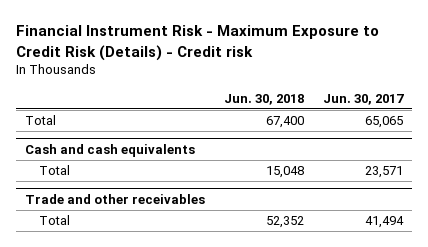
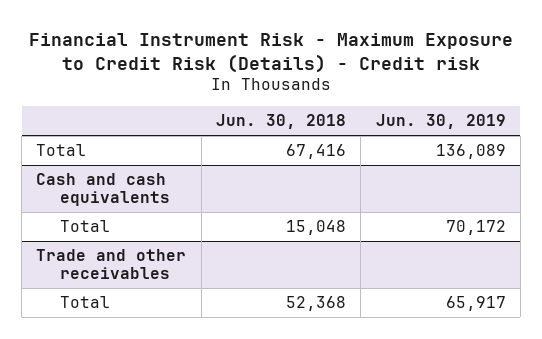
- | Jun. 30, 2018 | Jun. 30, 2017
+ | Jun. 30, 2018 | Jun. 30, 2019
- Total | 67,400 | 65,065
+ Total | 67,416 | 136,089
@ Trade and other receivables
- Total | 52,352 | 41,494
+ Total | 52,368 | 65,917

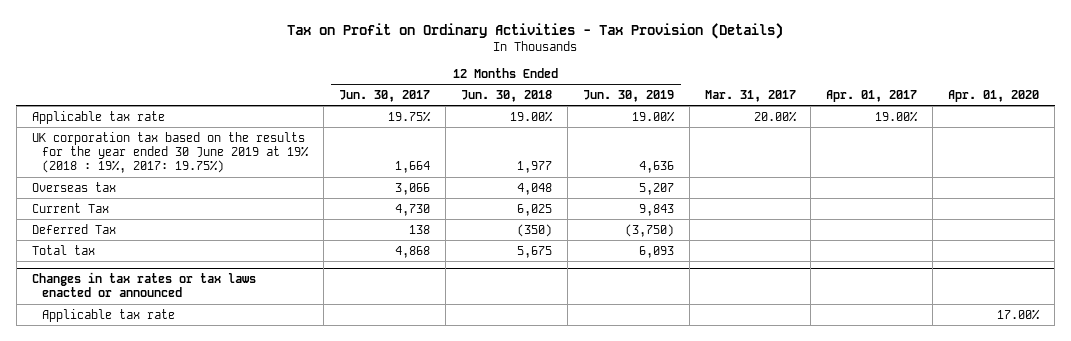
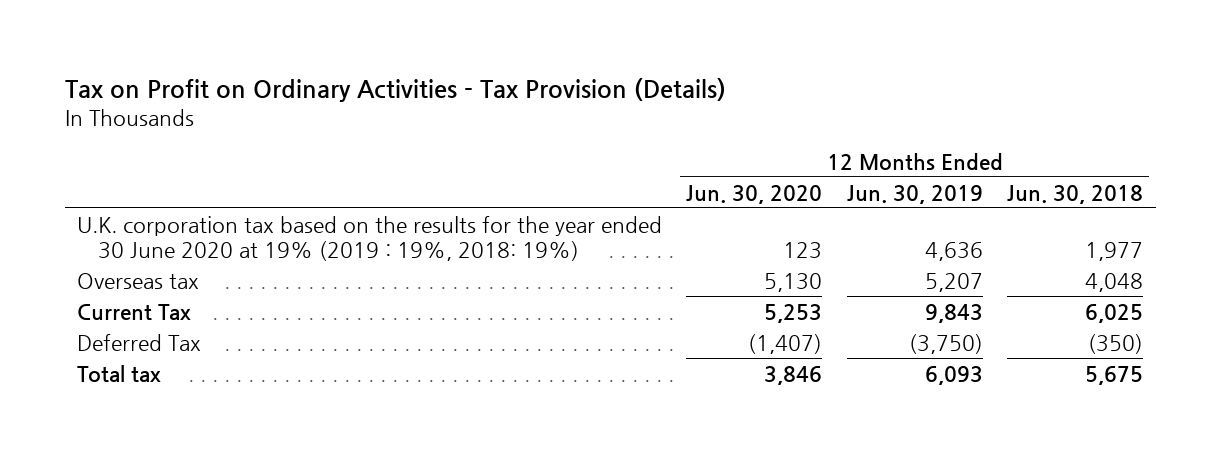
- | 12 Months Ended Jun. 30, 2017 | 12 Months Ended Jun. 30, 2018 | 12 Months Ended Jun. 30, 2019 | Mar. 31, 2017 | Apr. 01, 2017 | Apr. 01, 2020
+ | 12 Months Ended Jun. 30, 2020 | 12 Months Ended Jun. 30, 2019 | 12 Months Ended Jun. 30, 2018
- Applicable tax rate | 19.75% | 19.00% | 19.00% | 20.00% | 19.00% |
- UK corporation tax based on the results for the year ended 30 June 2019 at 19% (2018 : 19%, 2017: 19.75%) | 1,664 | 1,977 | 4,636 | | |
+ U.K. corporation tax based on the results for the year ended 30 June 2020 at 19% (2019 : 19%, 2018: 19%) | 123 | 4,636 | 1,977
- Changes in tax rates or tax laws enacted or announced
- Applicable tax rate | | | | | | 17.00%

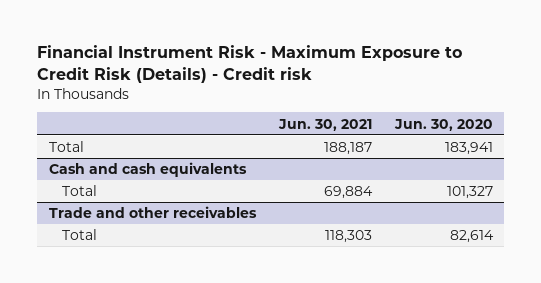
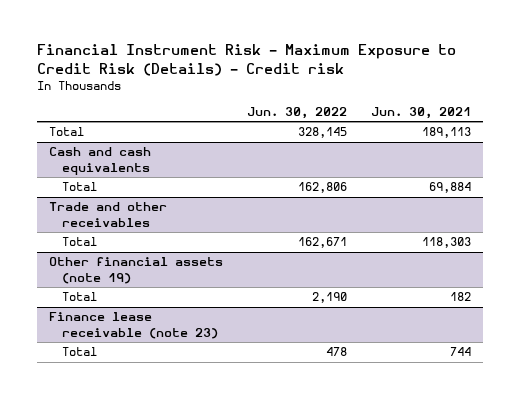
- | Jun. 30, 2021 | Jun. 30, 2020
+ | Jun. 30, 2022 | Jun. 30, 2021
- Total | 188,187 | 183,941
+ Total | 328,145 | 189,113
+ Other financial assets (note 19)
+ Total | 2,190 | 182
+ Finance lease receivable (note 23)
+ Total | 478 | 744

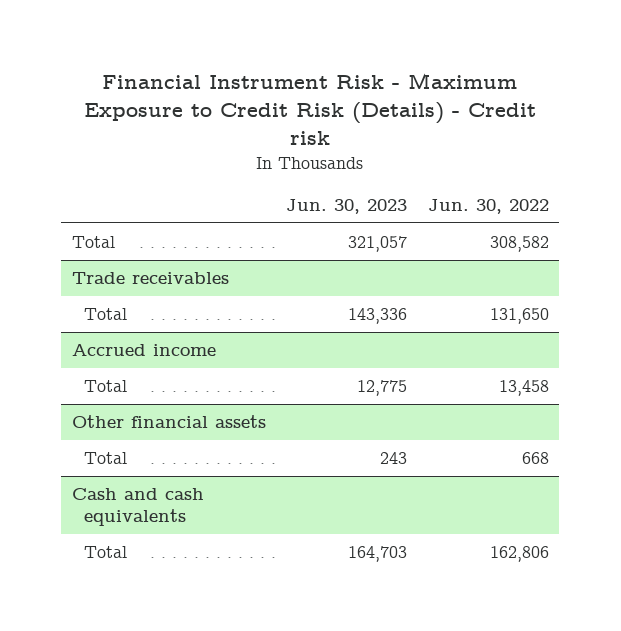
- | Jun. 30, 2022 | Jun. 30, 2021
+ | Jun. 30, 2023 | Jun. 30, 2022
- Total | 328,145 | 189,113
+ Total | 321,057 | 308,582
+ Trade receivables
+ Total | 143,336 | 131,650
+ Accrued income
+ Total | 12,775 | 13,458
+ Other financial assets
+ Total | 243 | 668
- Trade and other receivables
- Total | 162,671 | 118,303
- Other financial assets (note 19)
- Total | 2,190 | 182
- Finance lease receivable (note 23)
- Total | 478 | 744

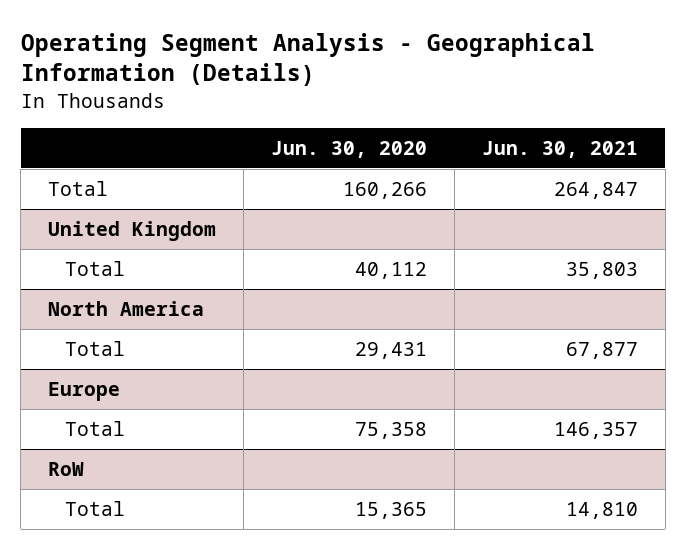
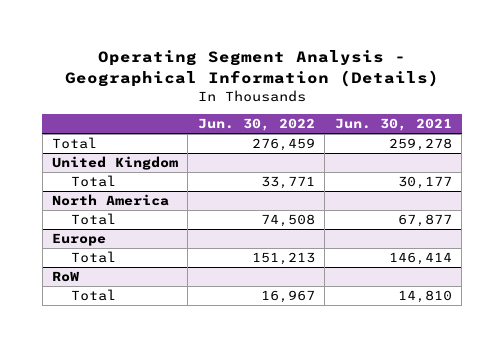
- | Jun. 30, 2020 | Jun. 30, 2021
+ | Jun. 30, 2022 | Jun. 30, 2021
- Total | 160,266 | 264,847
+ Total | 276,459 | 259,278
@ United Kingdom
- Total | 40,112 | 35,803
+ Total | 33,771 | 30,177
@ Europe
- Total | 75,358 | 146,357
+ Total | 151,213 | 146,414

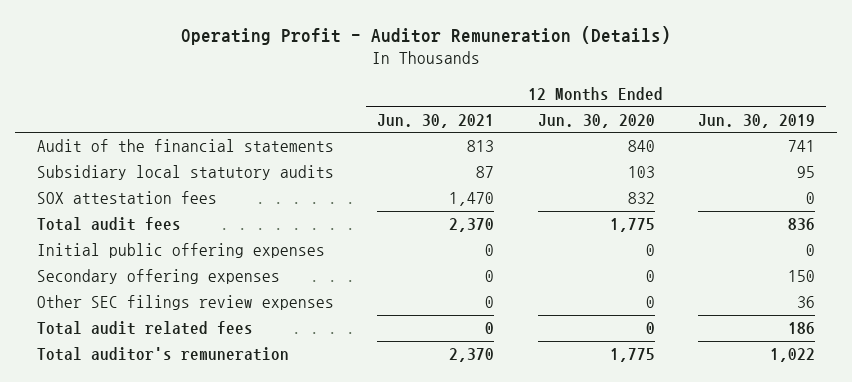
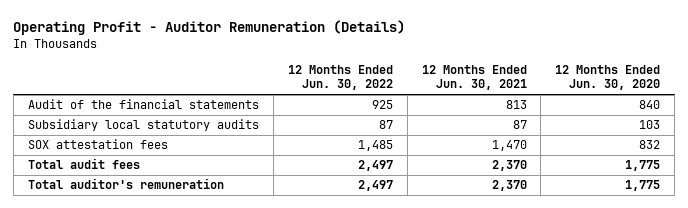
- | 12 Months Ended Jun. 30, 2021 | 12 Months Ended Jun. 30, 2020 | 12 Months Ended Jun. 30, 2019
+ | 12 Months Ended Jun. 30, 2022 | 12 Months Ended Jun. 30, 2021 | 12 Months Ended Jun. 30, 2020
- Initial public offering expenses | 0 | 0 | 0
- Secondary offering expenses | 0 | 0 | 150
- Other SEC filings review expenses | 0 | 0 | 36
- Total audit related fees | 0 | 0 | 186

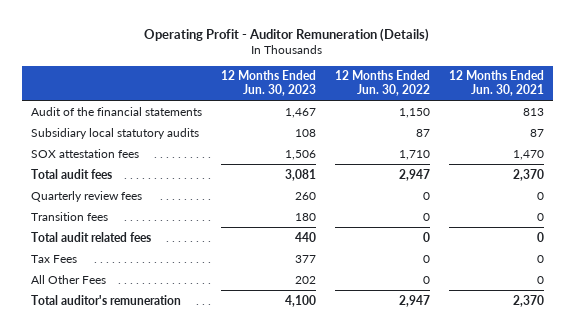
- | 12 Months Ended Jun. 30, 2022 | 12 Months Ended Jun. 30, 2021 | 12 Months Ended Jun. 30, 2020
+ | 12 Months Ended Jun. 30, 2023 | 12 Months Ended Jun. 30, 2022 | 12 Months Ended Jun. 30, 2021
- Audit of the financial statements | 925 | 813 | 840
+ Audit of the financial statements | 1,467 | 1,150 | 813
- SOX attestation fees | 1,485 | 1,470 | 832
- Total audit fees | 2,497 | 2,370 | 1,775
- Total auditor's remuneration | 2,497 | 2,370 | 1,775
+ SOX attestation fees | 1,506 | 1,710 | 1,470
+ Total audit fees | 3,081 | 2,947 | 2,370
+ Quarterly review fees | 260 | 0 | 0
+ Transition fees | 180 | 0 | 0
+ Total audit related fees | 440 | 0 | 0
+ Tax Fees | 377 | 0 | 0
+ All Other Fees | 202 | 0 | 0
+ Total auditor's remuneration | 4,100 | 2,947 | 2,370

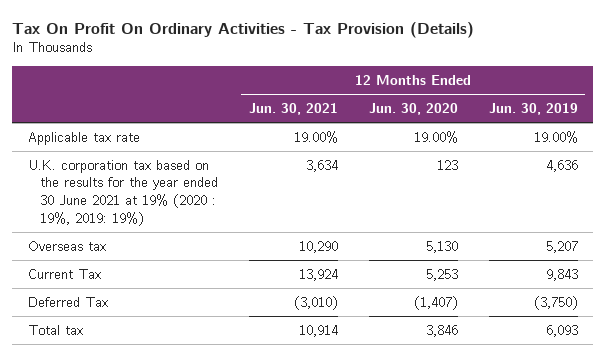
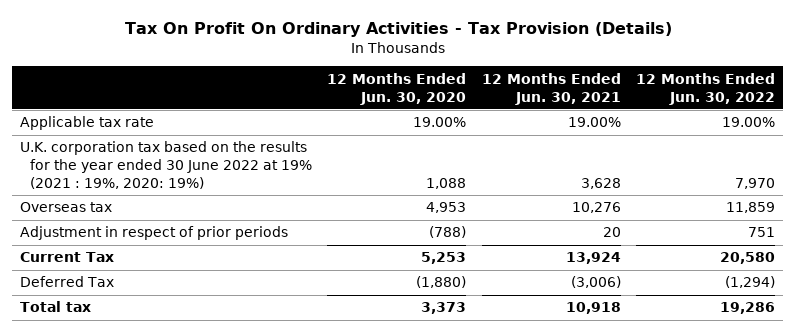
- | 12 Months Ended Jun. 30, 2021 | 12 Months Ended Jun. 30, 2020 | 12 Months Ended Jun. 30, 2019
+ | 12 Months Ended Jun. 30, 2020 | 12 Months Ended Jun. 30, 2021 | 12 Months Ended Jun. 30, 2022
- U.K. corporation tax based on the results for the year ended 30 June 2021 at 19% (2020 : 19%, 2019: 19%) | 3,634 | 123 | 4,636
- Overseas tax | 10,290 | 5,130 | 5,207
+ U.K. corporation tax based on the results for the year ended 30 June 2022 at 19% (2021 : 19%, 2020: 19%) | 1,088 | 3,628 | 7,970
+ Overseas tax | 4,953 | 10,276 | 11,859
+ Adjustment in respect of prior periods | (788) | 20 | 751
- Deferred Tax | (3,010) | (1,407) | (3,750)
- Total tax | 10,914 | 3,846 | 6,093
+ Deferred Tax | (1,880) | (3,006) | (1,294)
+ Total tax | 3,373 | 10,918 | 19,286

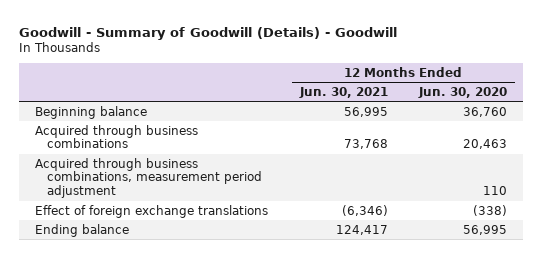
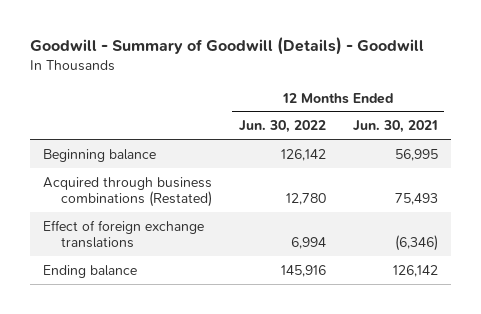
- | 12 Months Ended Jun. 30, 2021 | 12 Months Ended Jun. 30, 2020
+ | 12 Months Ended Jun. 30, 2022 | 12 Months Ended Jun. 30, 2021
- Acquired through business combinations | 73,768 | 20,463
- Acquired through business combinations, measurement period adjustment | | 110
+ Acquired through business combinations (Restated) | 12,780 | 75,493
- Ending balance | 124,417 | 56,995
+ Ending balance | 145,916 | 126,142

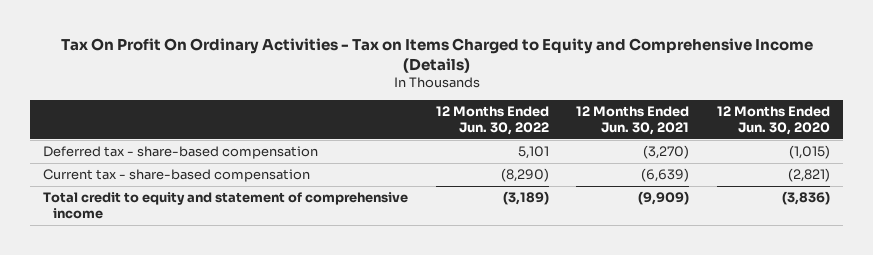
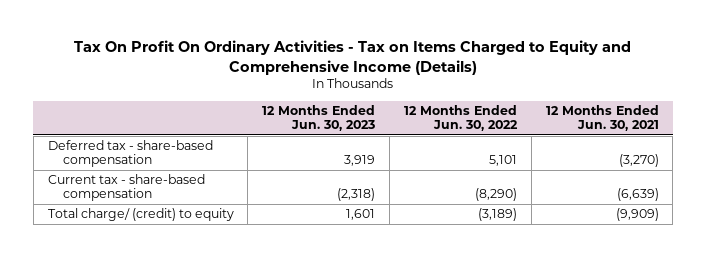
- | 12 Months Ended Jun. 30, 2022 | 12 Months Ended Jun. 30, 2021 | 12 Months Ended Jun. 30, 2020
+ | 12 Months Ended Jun. 30, 2023 | 12 Months Ended Jun. 30, 2022 | 12 Months Ended Jun. 30, 2021
- Total credit to equity and statement of comprehensive income | (3,189) | (9,909) | (3,836)
+ Total charge/ (credit) to equity | 1,601 | (3,189) | (9,909)

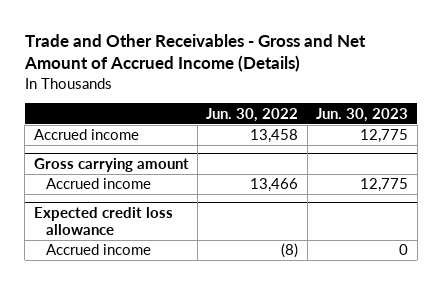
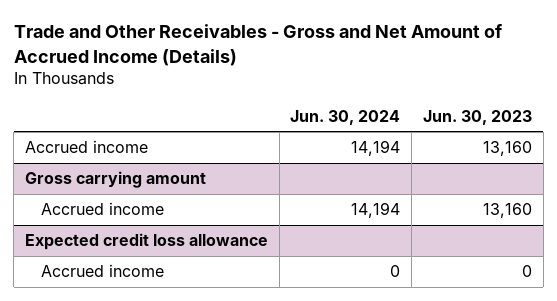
- | Jun. 30, 2022 | Jun. 30, 2023
+ | Jun. 30, 2024 | Jun. 30, 2023
- Accrued income | 13,458 | 12,775
+ Accrued income | 14,194 | 13,160
@ Gross carrying amount
- Accrued income | 13,466 | 12,775
+ Accrued income | 14,194 | 13,160

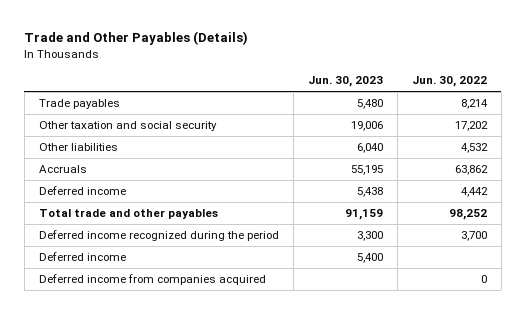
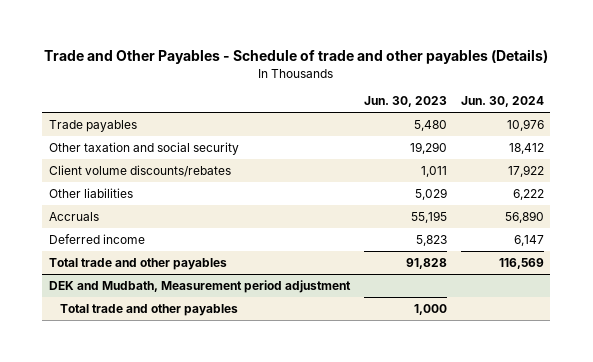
- Trade and Other Payables (Details)
+ Trade and Other Payables - Schedule of trade and other payables (Details)
- | Jun. 30, 2023 | Jun. 30, 2022
+ | Jun. 30, 2023 | Jun. 30, 2024
- Other taxation and social security | 19,006 | 17,202
- Other liabilities | 6,040 | 4,532
+ Other taxation and social security | 19,290 | 18,412
+ Client volume discounts/rebates | 1,011 | 17,922
+ Other liabilities | 5,029 | 6,222
- Deferred income | 5,438 | 4,442
- Total trade and other payables | 91,159 | 98,252
- Deferred income recognized during the period | 3,300 | 3,700
- Deferred income | 5,400 |
- Deferred income from companies acquired | | 0
+ Deferred income | 5,823 | 6,147
+ Total trade and other payables | 91,828 | 116,569
+ DEK and Mudbath, Measurement period adjustment
+ Total trade and other payables | 1,000 |

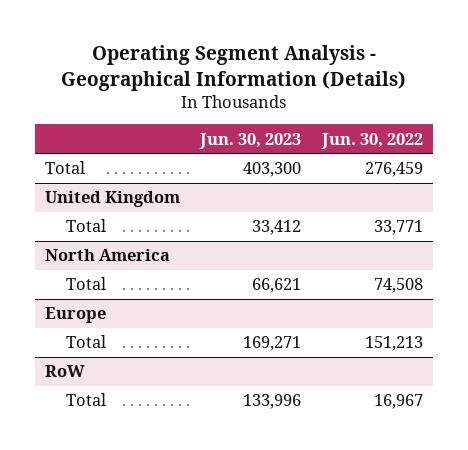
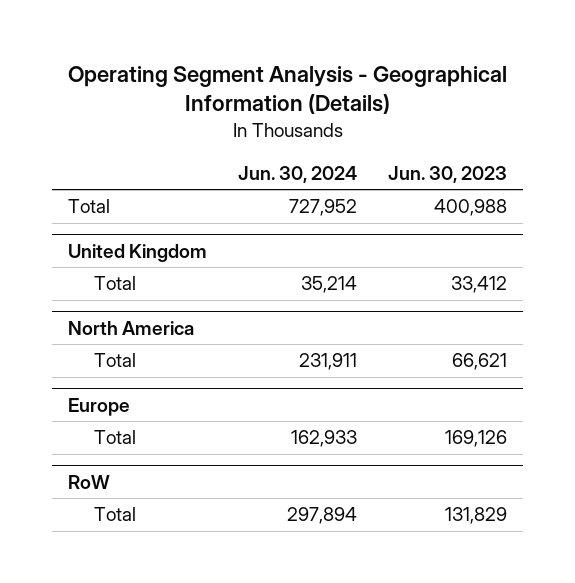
- | Jun. 30, 2023 | Jun. 30, 2022
+ | Jun. 30, 2024 | Jun. 30, 2023
- Total | 403,300 | 276,459
+ Total | 727,952 | 400,988
@ Europe
- Total | 169,271 | 151,213
+ Total | 162,933 | 169,126
@ RoW
- Total | 133,996 | 16,967
+ Total | 297,894 | 131,829

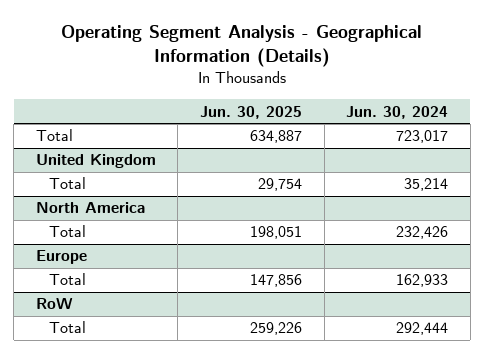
- | Jun. 30, 2024 | Jun. 30, 2023
+ | Jun. 30, 2025 | Jun. 30, 2024
- Total | 727,952 | 400,988
+ Total | 634,887 | 723,017
@ North America
- Total | 231,911 | 66,621
+ Total | 198,051 | 232,426
@ RoW
- Total | 297,894 | 131,829
+ Total | 259,226 | 292,444

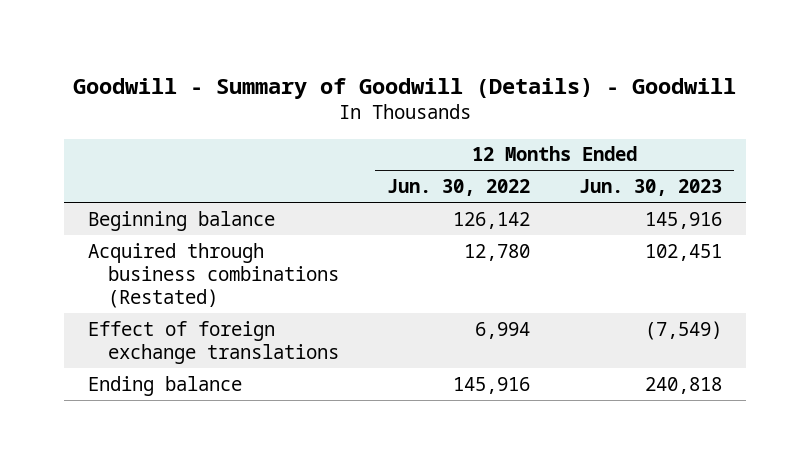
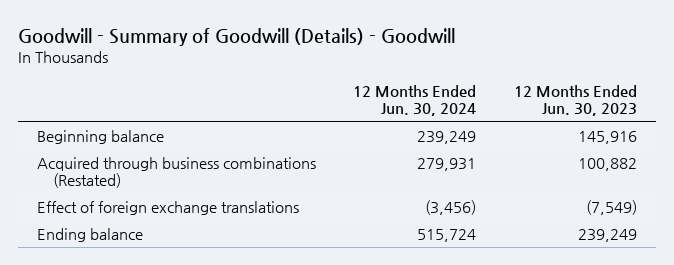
- | 12 Months Ended Jun. 30, 2022 | 12 Months Ended Jun. 30, 2023
+ | 12 Months Ended Jun. 30, 2024 | 12 Months Ended Jun. 30, 2023
- Acquired through business combinations (Restated) | 12,780 | 102,451
+ Acquired through business combinations (Restated) | 279,931 | 100,882
- Ending balance | 145,916 | 240,818
+ Ending balance | 515,724 | 239,249

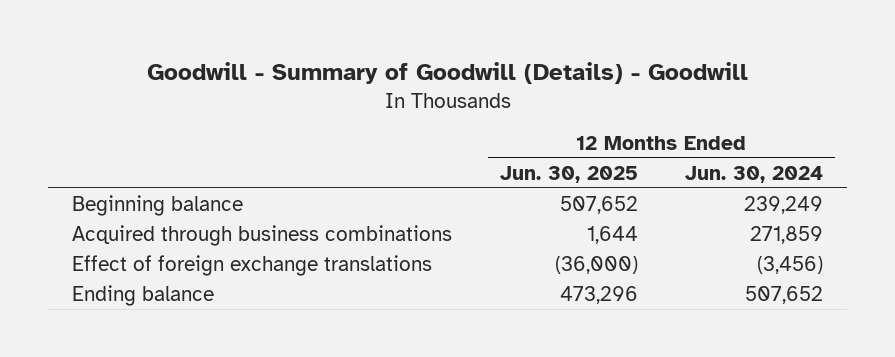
- | 12 Months Ended Jun. 30, 2024 | 12 Months Ended Jun. 30, 2023
+ | 12 Months Ended Jun. 30, 2025 | 12 Months Ended Jun. 30, 2024
- Acquired through business combinations (Restated) | 279,931 | 100,882
+ Acquired through business combinations | 1,644 | 271,859
- Ending balance | 515,724 | 239,249
+ Ending balance | 473,296 | 507,652

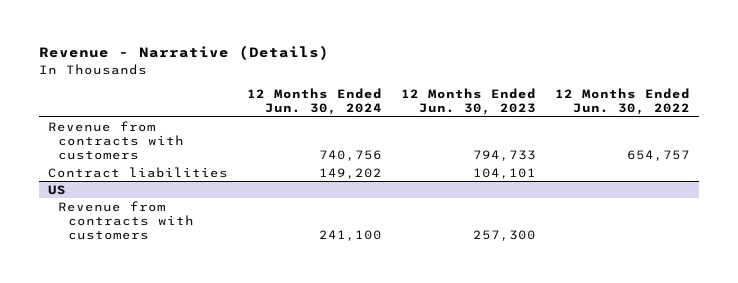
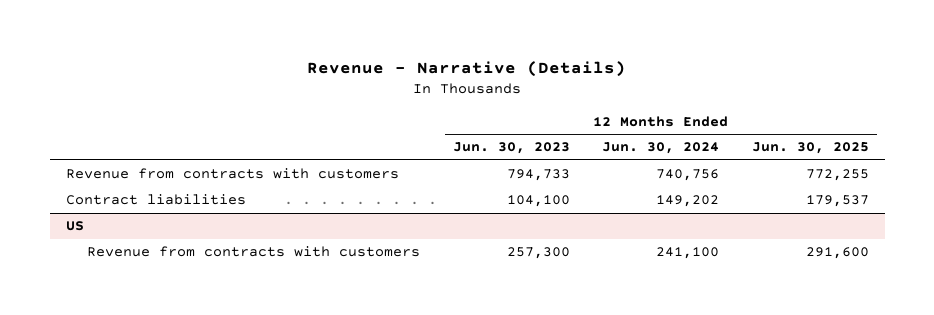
- | 12 Months Ended Jun. 30, 2024 | 12 Months Ended Jun. 30, 2023 | 12 Months Ended Jun. 30, 2022
+ | 12 Months Ended Jun. 30, 2023 | 12 Months Ended Jun. 30, 2024 | 12 Months Ended Jun. 30, 2025
- Contract liabilities | 149,202 | 104,101 |
+ Contract liabilities | 104,100 | 149,202 | 179,537

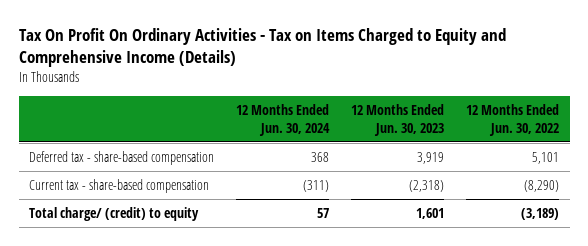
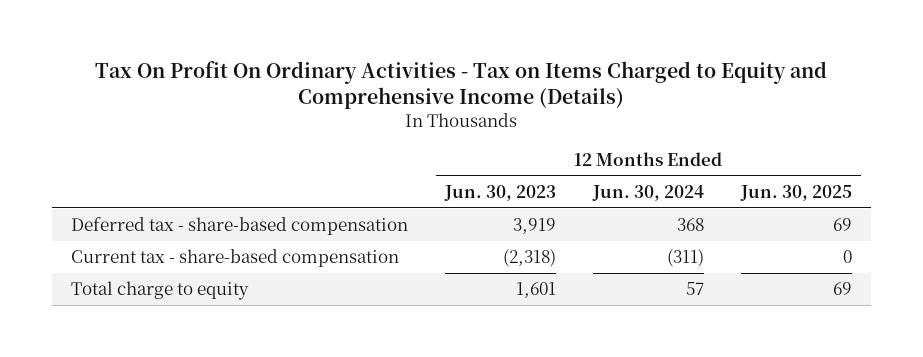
- | 12 Months Ended Jun. 30, 2024 | 12 Months Ended Jun. 30, 2023 | 12 Months Ended Jun. 30, 2022
+ | 12 Months Ended Jun. 30, 2023 | 12 Months Ended Jun. 30, 2024 | 12 Months Ended Jun. 30, 2025
- Total charge/ (credit) to equity | 57 | 1,601 | (3,189)
+ Total charge to equity | 1,601 | 57 | 69

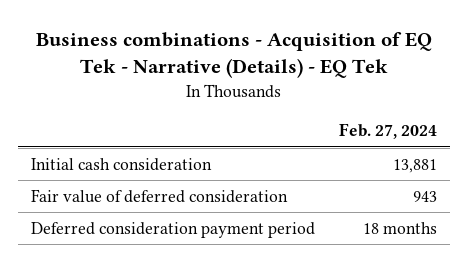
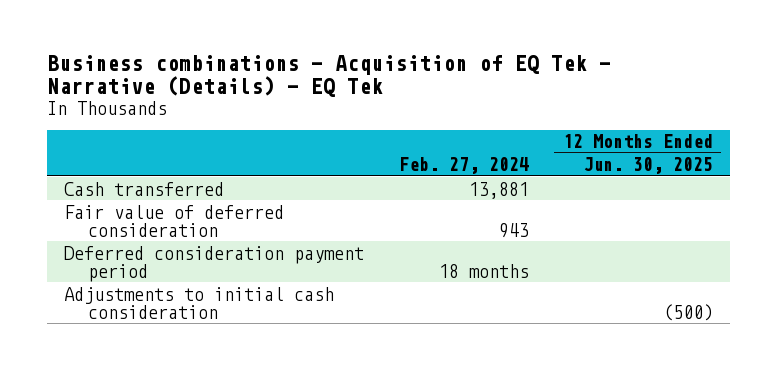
- | Feb. 27, 2024
+ | Feb. 27, 2024 | 12 Months Ended Jun. 30, 2025
- Initial cash consideration | 13,881
+ Cash transferred | 13,881 |
+ Adjustments to initial cash consideration | | (500)

